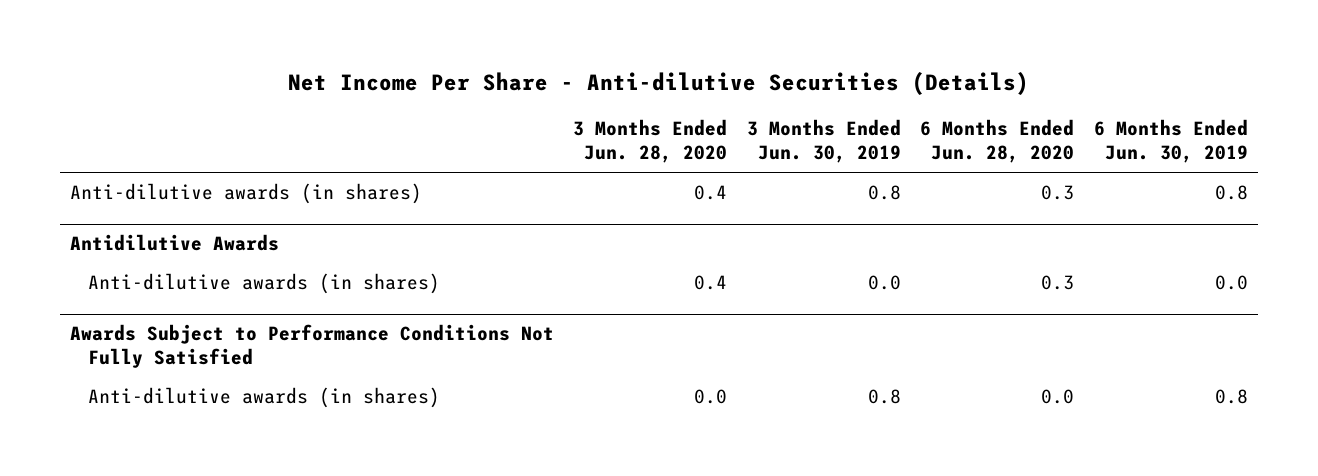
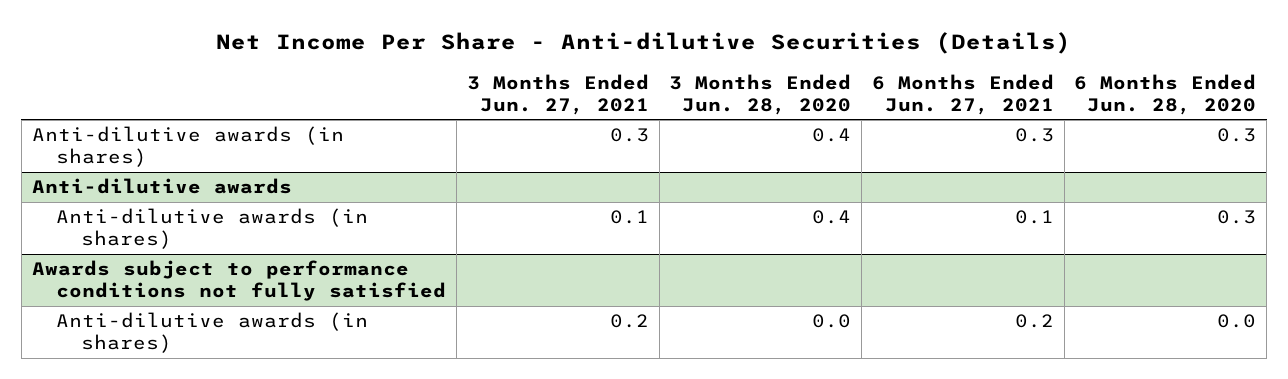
- | 3 Months Ended Jun. 28, 2020 | 3 Months Ended Jun. 30, 2019 | 6 Months Ended Jun. 28, 2020 | 6 Months Ended Jun. 30, 2019
+ | 3 Months Ended Jun. 27, 2021 | 3 Months Ended Jun. 28, 2020 | 6 Months Ended Jun. 27, 2021 | 6 Months Ended Jun. 28, 2020
- Antidilutive Awards
+ Anti-dilutive awards
- Awards Subject to Performance Conditions Not Fully Satisfied
+ Awards subject to performance conditions not fully satisfied

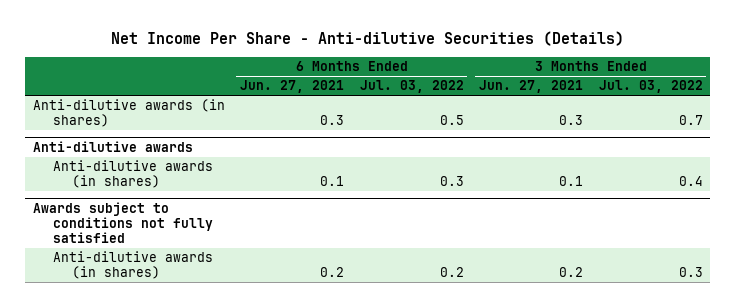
- | 3 Months Ended Jun. 27, 2021 | 3 Months Ended Jun. 28, 2020 | 6 Months Ended Jun. 27, 2021 | 6 Months Ended Jun. 28, 2020
+ | 6 Months Ended Jun. 27, 2021 | 6 Months Ended Jul. 03, 2022 | 3 Months Ended Jun. 27, 2021 | 3 Months Ended Jul. 03, 2022
- Awards subject to performance conditions not fully satisfied
+ Awards subject to conditions not fully satisfied

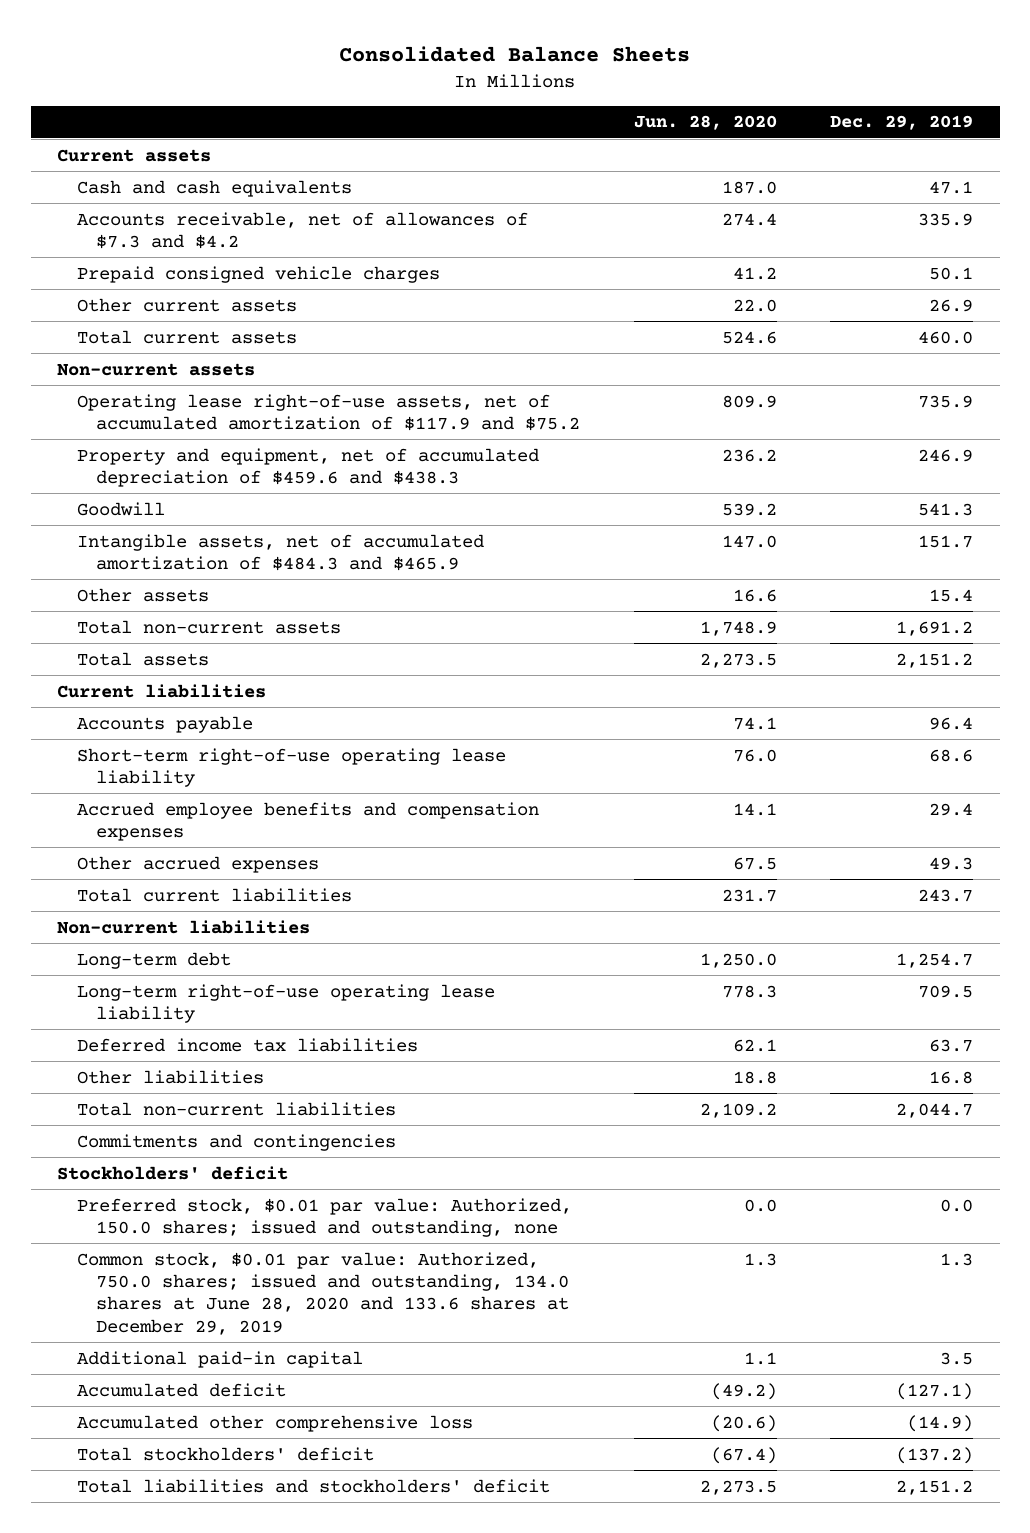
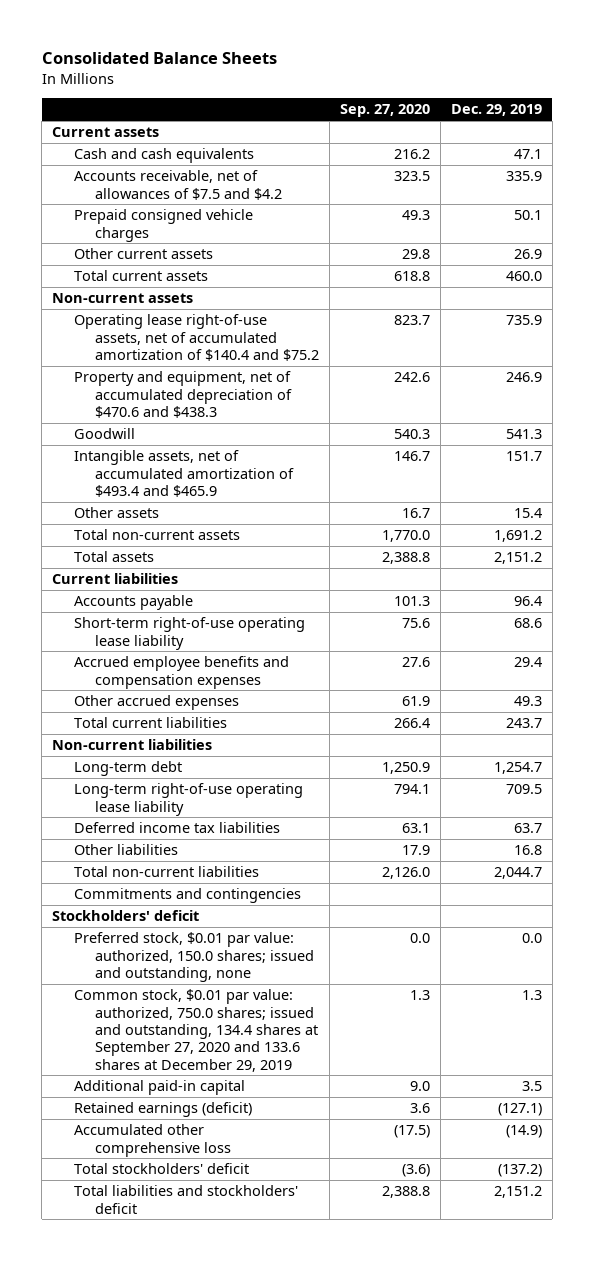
- | Jun. 28, 2020 | Dec. 29, 2019
+ | Sep. 27, 2020 | Dec. 29, 2019
- Accounts receivable, net of allowances of $7.3 and $4.2 | 274.4 | 335.9
+ Accounts receivable, net of allowances of $7.5 and $4.2 | 323.5 | 335.9
- Operating lease right-of-use assets, net of accumulated amortization of $117.9 and $75.2 | 809.9 | 735.9
- Property and equipment, net of accumulated depreciation of $459.6 and $438.3 | 236.2 | 246.9
+ Operating lease right-of-use assets, net of accumulated amortization of $140.4 and $75.2 | 823.7 | 735.9
+ Property and equipment, net of accumulated depreciation of $470.6 and $438.3 | 242.6 | 246.9
- Intangible assets, net of accumulated amortization of $484.3 and $465.9 | 147.0 | 151.7
+ Intangible assets, net of accumulated amortization of $493.4 and $465.9 | 146.7 | 151.7
- Preferred stock, $0.01 par value: Authorized, 150.0 shares; issued and outstanding, none | 0.0 | 0.0
- Common stock, $0.01 par value: Authorized, 750.0 shares; issued and outstanding, 134.0 shares at June 28, 2020 and 133.6 shares at December 29, 2019 | 1.3 | 1.3
+ Preferred stock, $0.01 par value: authorized, 150.0 shares; issued and outstanding, none | 0.0 | 0.0
+ Common stock, $0.01 par value: authorized, 750.0 shares; issued and outstanding, 134.4 shares at September 27, 2020 and 133.6 shares at December 29, 2019 | 1.3 | 1.3
- Accumulated deficit | (49.2) | (127.1)
+ Retained earnings (deficit) | 3.6 | (127.1)

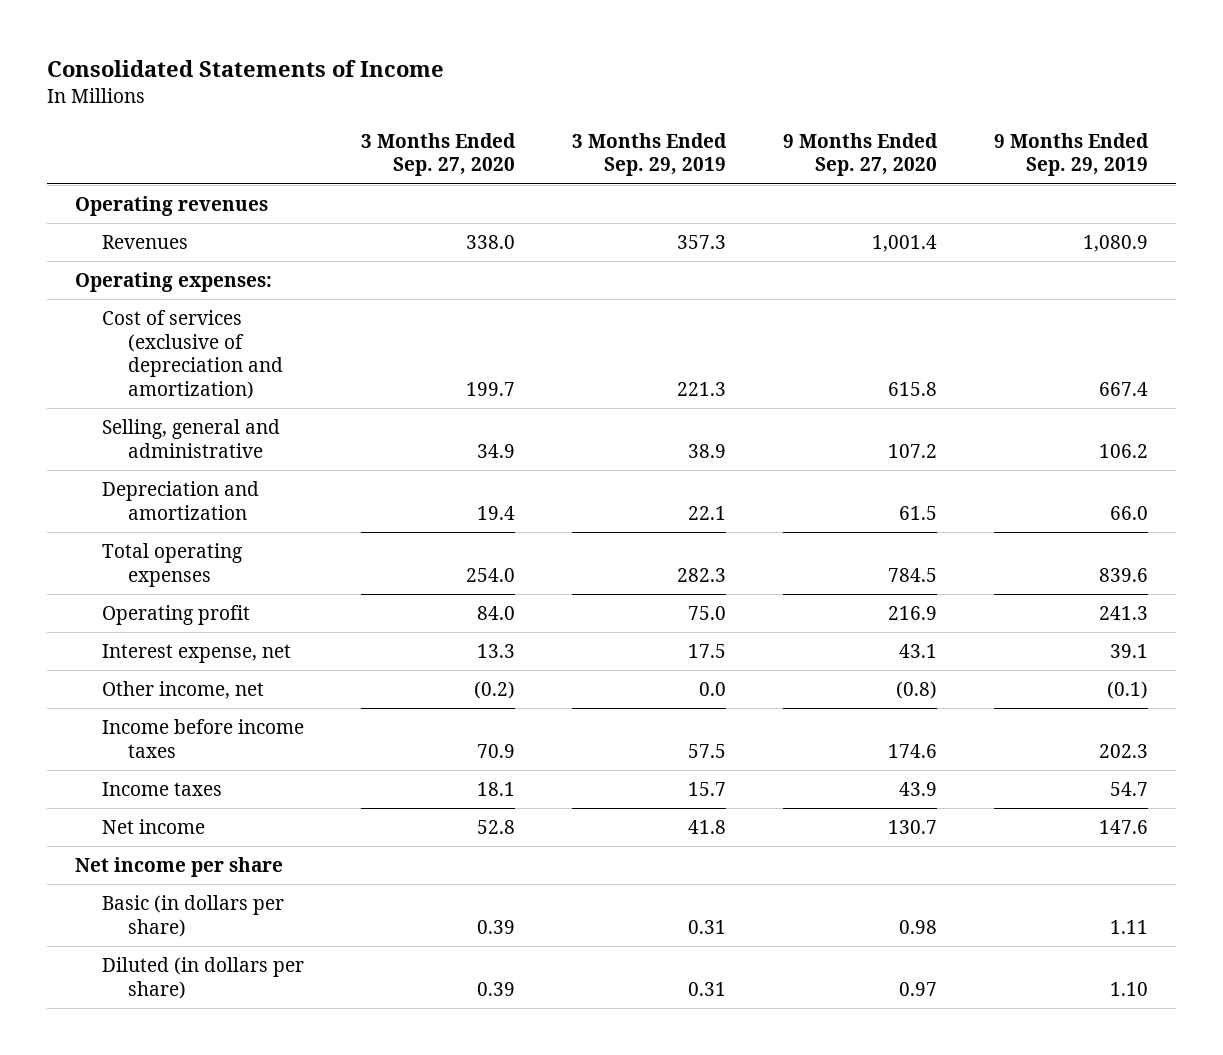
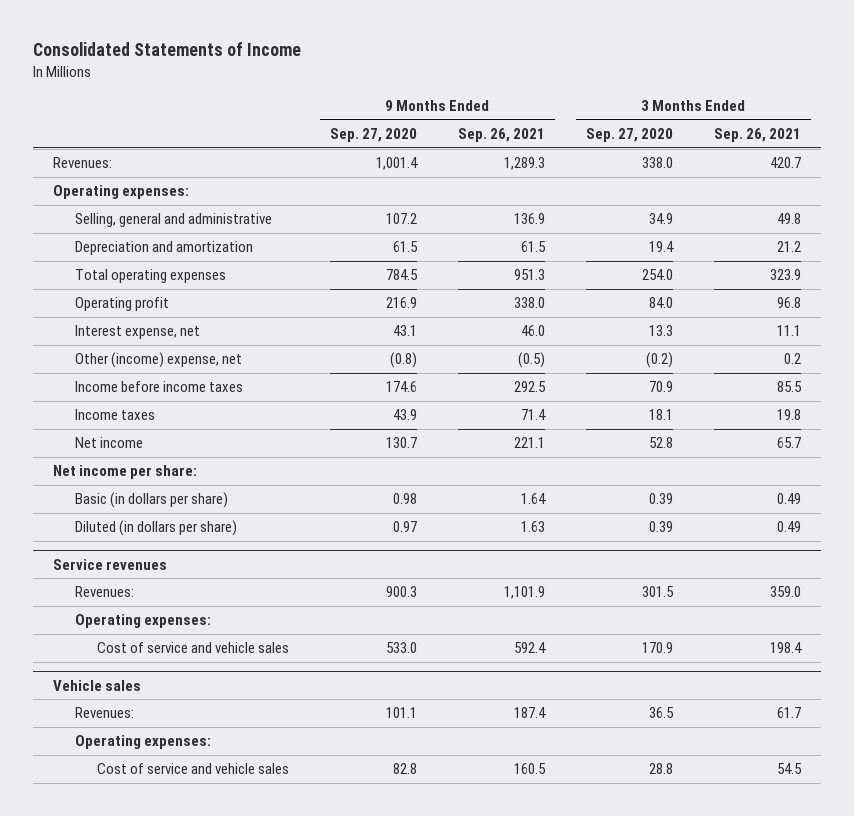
- | 3 Months Ended Sep. 27, 2020 | 3 Months Ended Sep. 29, 2019 | 9 Months Ended Sep. 27, 2020 | 9 Months Ended Sep. 29, 2019
+ | 9 Months Ended Sep. 27, 2020 | 9 Months Ended Sep. 26, 2021 | 3 Months Ended Sep. 27, 2020 | 3 Months Ended Sep. 26, 2021
- Operating revenues
- Revenues | 338.0 | 357.3 | 1,001.4 | 1,080.9
+ Revenues: | 1,001.4 | 1,289.3 | 338.0 | 420.7
- Cost of services (exclusive of depreciation and amortization) | 199.7 | 221.3 | 615.8 | 667.4
- Other income, net | (0.2) | 0.0 | (0.8) | (0.1)
+ Other (income) expense, net | (0.8) | (0.5) | (0.2) | 0.2
- Net income per share
+ Net income per share:
+ Service revenues
+ Revenues: | 900.3 | 1,101.9 | 301.5 | 359.0
+ Operating expenses:
+ Cost of service and vehicle sales | 533.0 | 592.4 | 170.9 | 198.4
+ Vehicle sales
+ Revenues: | 101.1 | 187.4 | 36.5 | 61.7
+ Operating expenses:
+ Cost of service and vehicle sales | 82.8 | 160.5 | 28.8 | 54.5

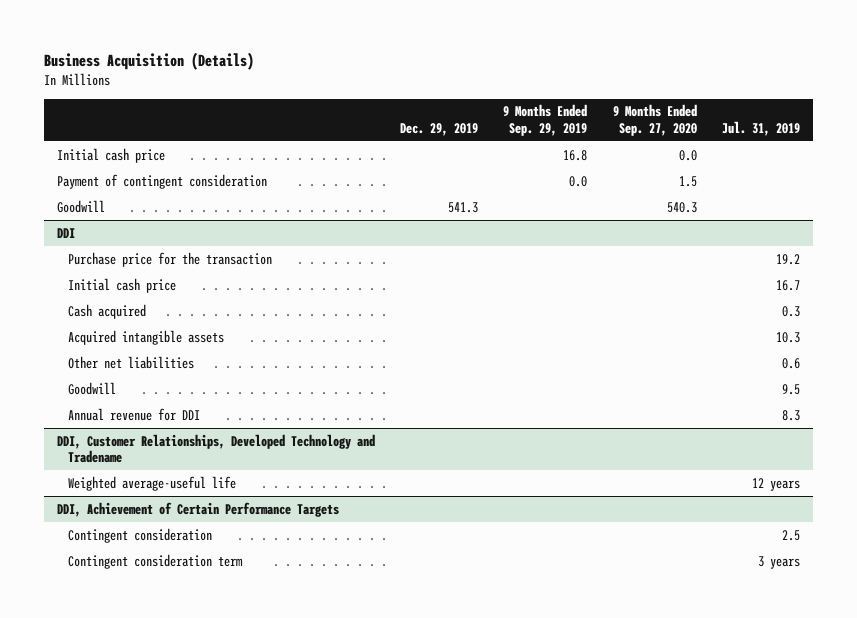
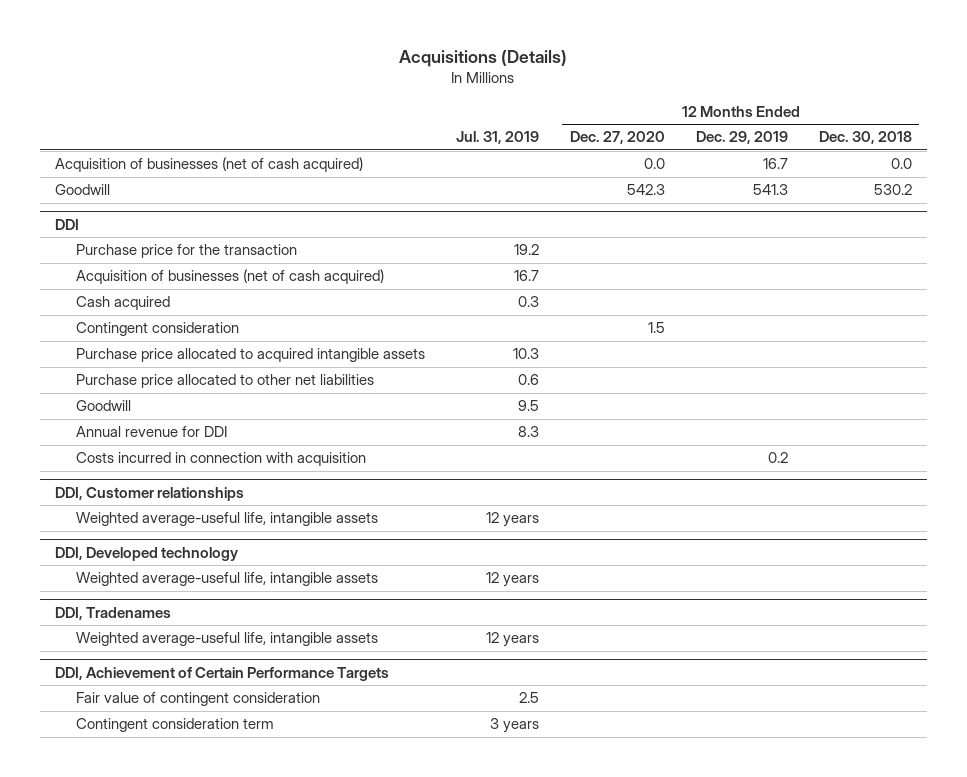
- Business Acquisition (Details)
+ Acquisitions (Details)
- | Dec. 29, 2019 | 9 Months Ended Sep. 29, 2019 | 9 Months Ended Sep. 27, 2020 | Jul. 31, 2019
+ | Jul. 31, 2019 | 12 Months Ended Dec. 27, 2020 | 12 Months Ended Dec. 29, 2019 | 12 Months Ended Dec. 30, 2018
- Initial cash price | | 16.8 | 0.0 |
- Payment of contingent consideration | | 0.0 | 1.5 |
+ Acquisition of businesses (net of cash acquired) | | 0.0 | 16.7 | 0.0
@ DDI
- Initial cash price | | | | 16.7
+ Acquisition of businesses (net of cash acquired) | 16.7 | | |
- Acquired intangible assets | | | | 10.3
- Other net liabilities | | | | 0.6
+ Contingent consideration | | 1.5 | |
+ Purchase price allocated to acquired intangible assets | 10.3 | | |
+ Purchase price allocated to other net liabilities | 0.6 | | |
- DDI, Customer Relationships, Developed Technology and Tradename
- Weighted average-useful life | | | | 12 years
@ DDI
+ Costs incurred in connection with acquisition | | | 0.2 |
+ DDI, Customer relationships
+ Weighted average-useful life, intangible assets | 12 years | | |
+ DDI, Developed technology
+ Weighted average-useful life, intangible assets | 12 years | | |
+ DDI, Tradenames
+ Weighted average-useful life, intangible assets | 12 years | | |
@ DDI, Achievement of Certain Performance Targets
- Contingent consideration | | | | 2.5
+ Fair value of contingent consideration | 2.5 | | |

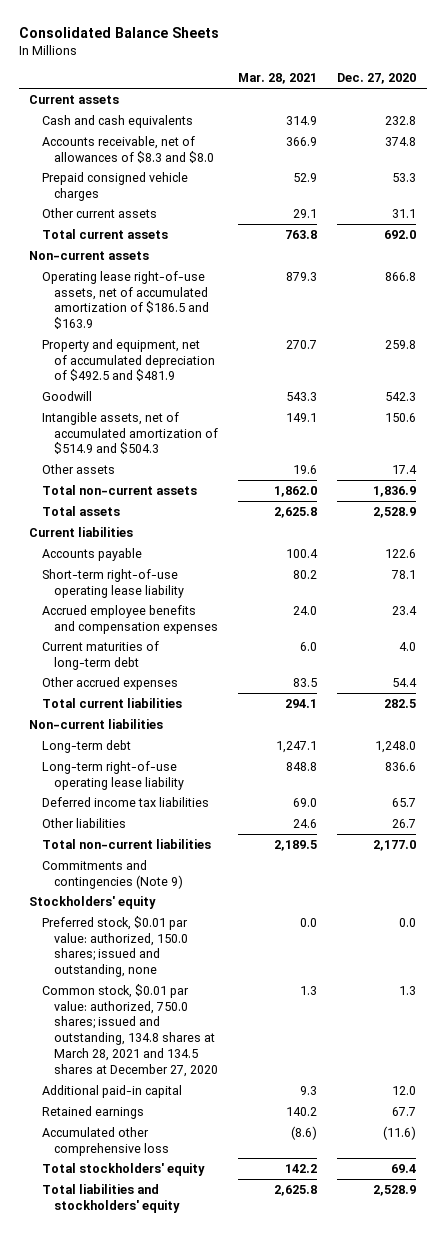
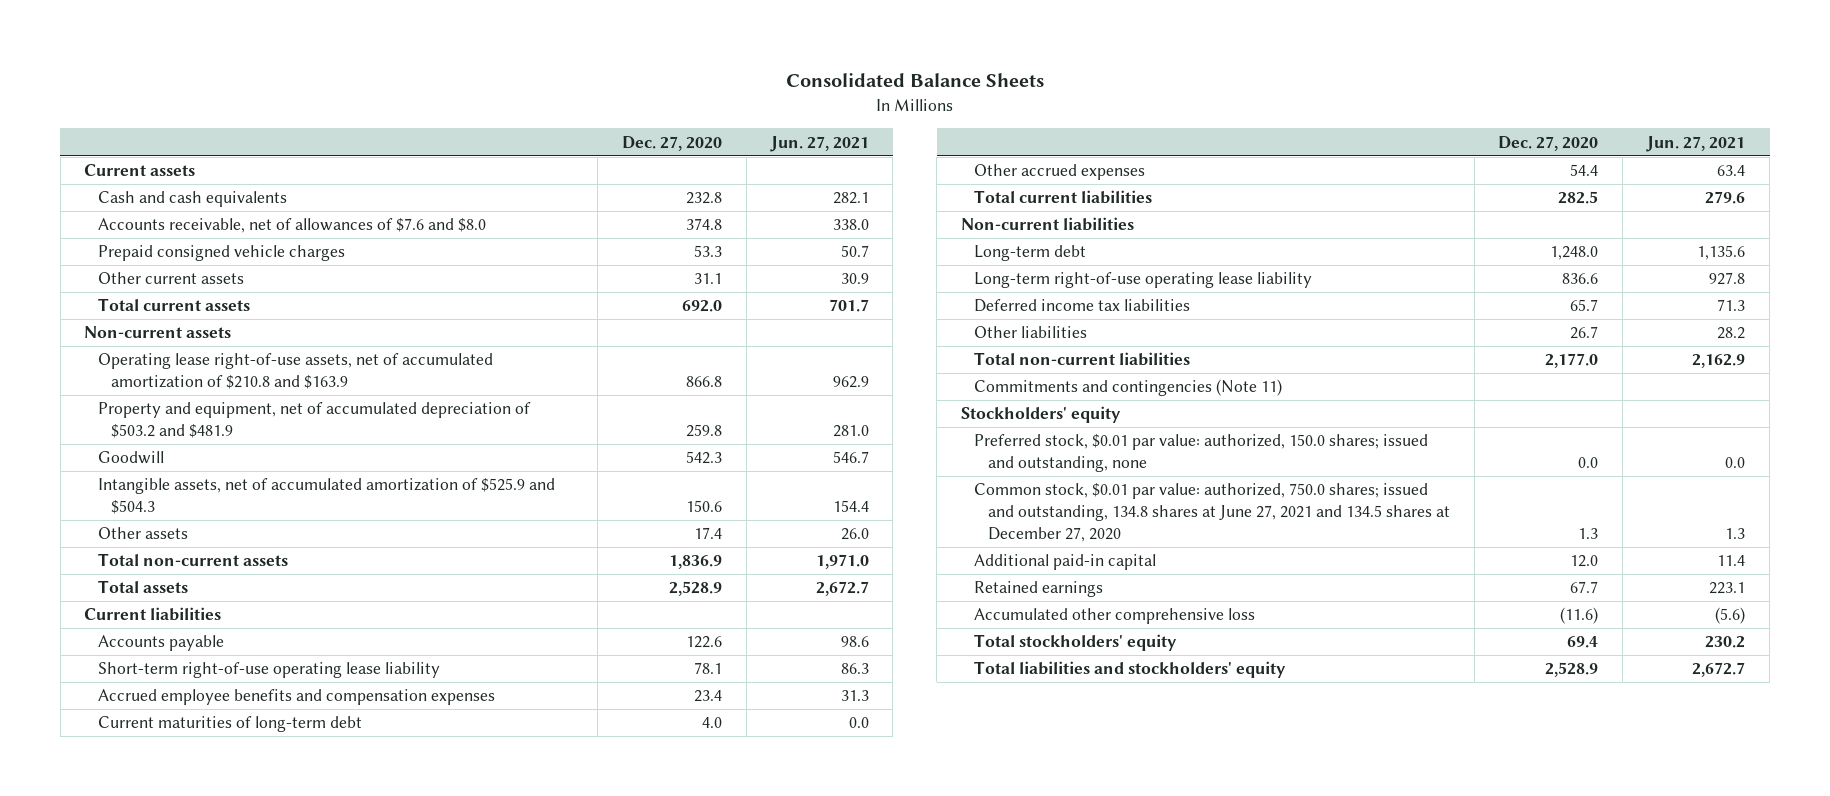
- | Mar. 28, 2021 | Dec. 27, 2020
+ | Dec. 27, 2020 | Jun. 27, 2021
- Accounts receivable, net of allowances of $8.3 and $8.0 | 366.9 | 374.8
+ Accounts receivable, net of allowances of $7.6 and $8.0 | 374.8 | 338.0
- Operating lease right-of-use assets, net of accumulated amortization of $186.5 and $163.9 | 879.3 | 866.8
- Property and equipment, net of accumulated depreciation of $492.5 and $481.9 | 270.7 | 259.8
+ Operating lease right-of-use assets, net of accumulated amortization of $210.8 and $163.9 | 866.8 | 962.9
+ Property and equipment, net of accumulated depreciation of $503.2 and $481.9 | 259.8 | 281.0
- Intangible assets, net of accumulated amortization of $514.9 and $504.3 | 149.1 | 150.6
+ Intangible assets, net of accumulated amortization of $525.9 and $504.3 | 150.6 | 154.4
- Commitments and contingencies (Note 9)
+ Commitments and contingencies (Note 11)
- Common stock, $0.01 par value: authorized, 750.0 shares; issued and outstanding, 134.8 shares at March 28, 2021 and 134.5 shares at December 27, 2020 | 1.3 | 1.3
+ Common stock, $0.01 par value: authorized, 750.0 shares; issued and outstanding, 134.8 shares at June 27, 2021 and 134.5 shares at December 27, 2020 | 1.3 | 1.3

